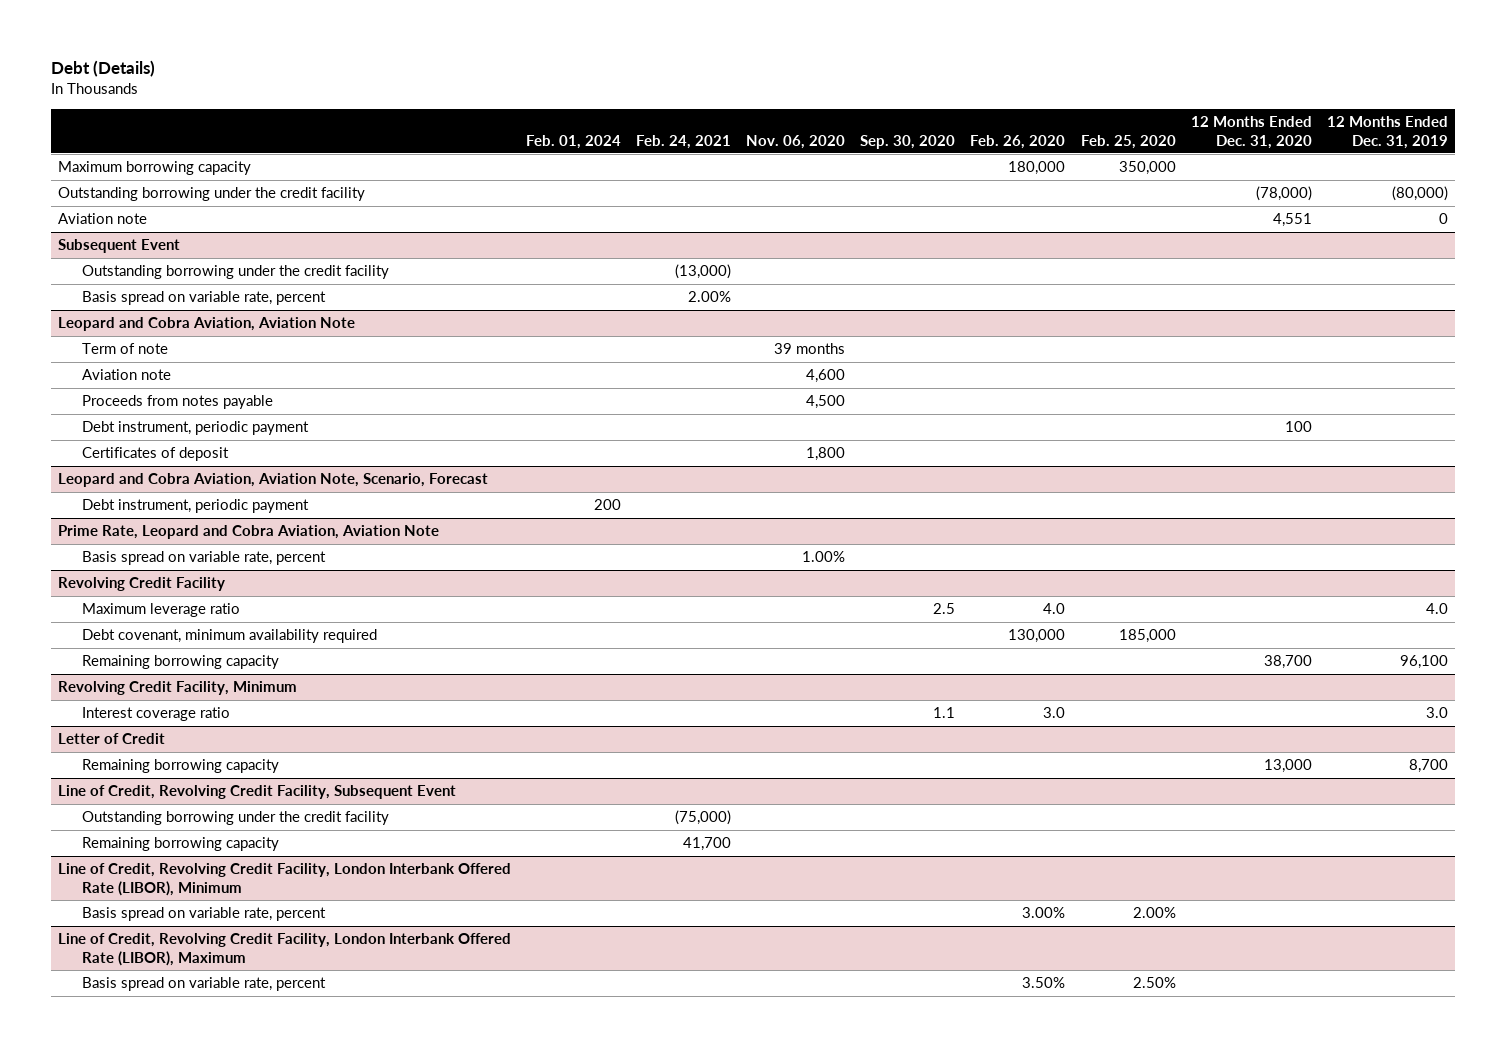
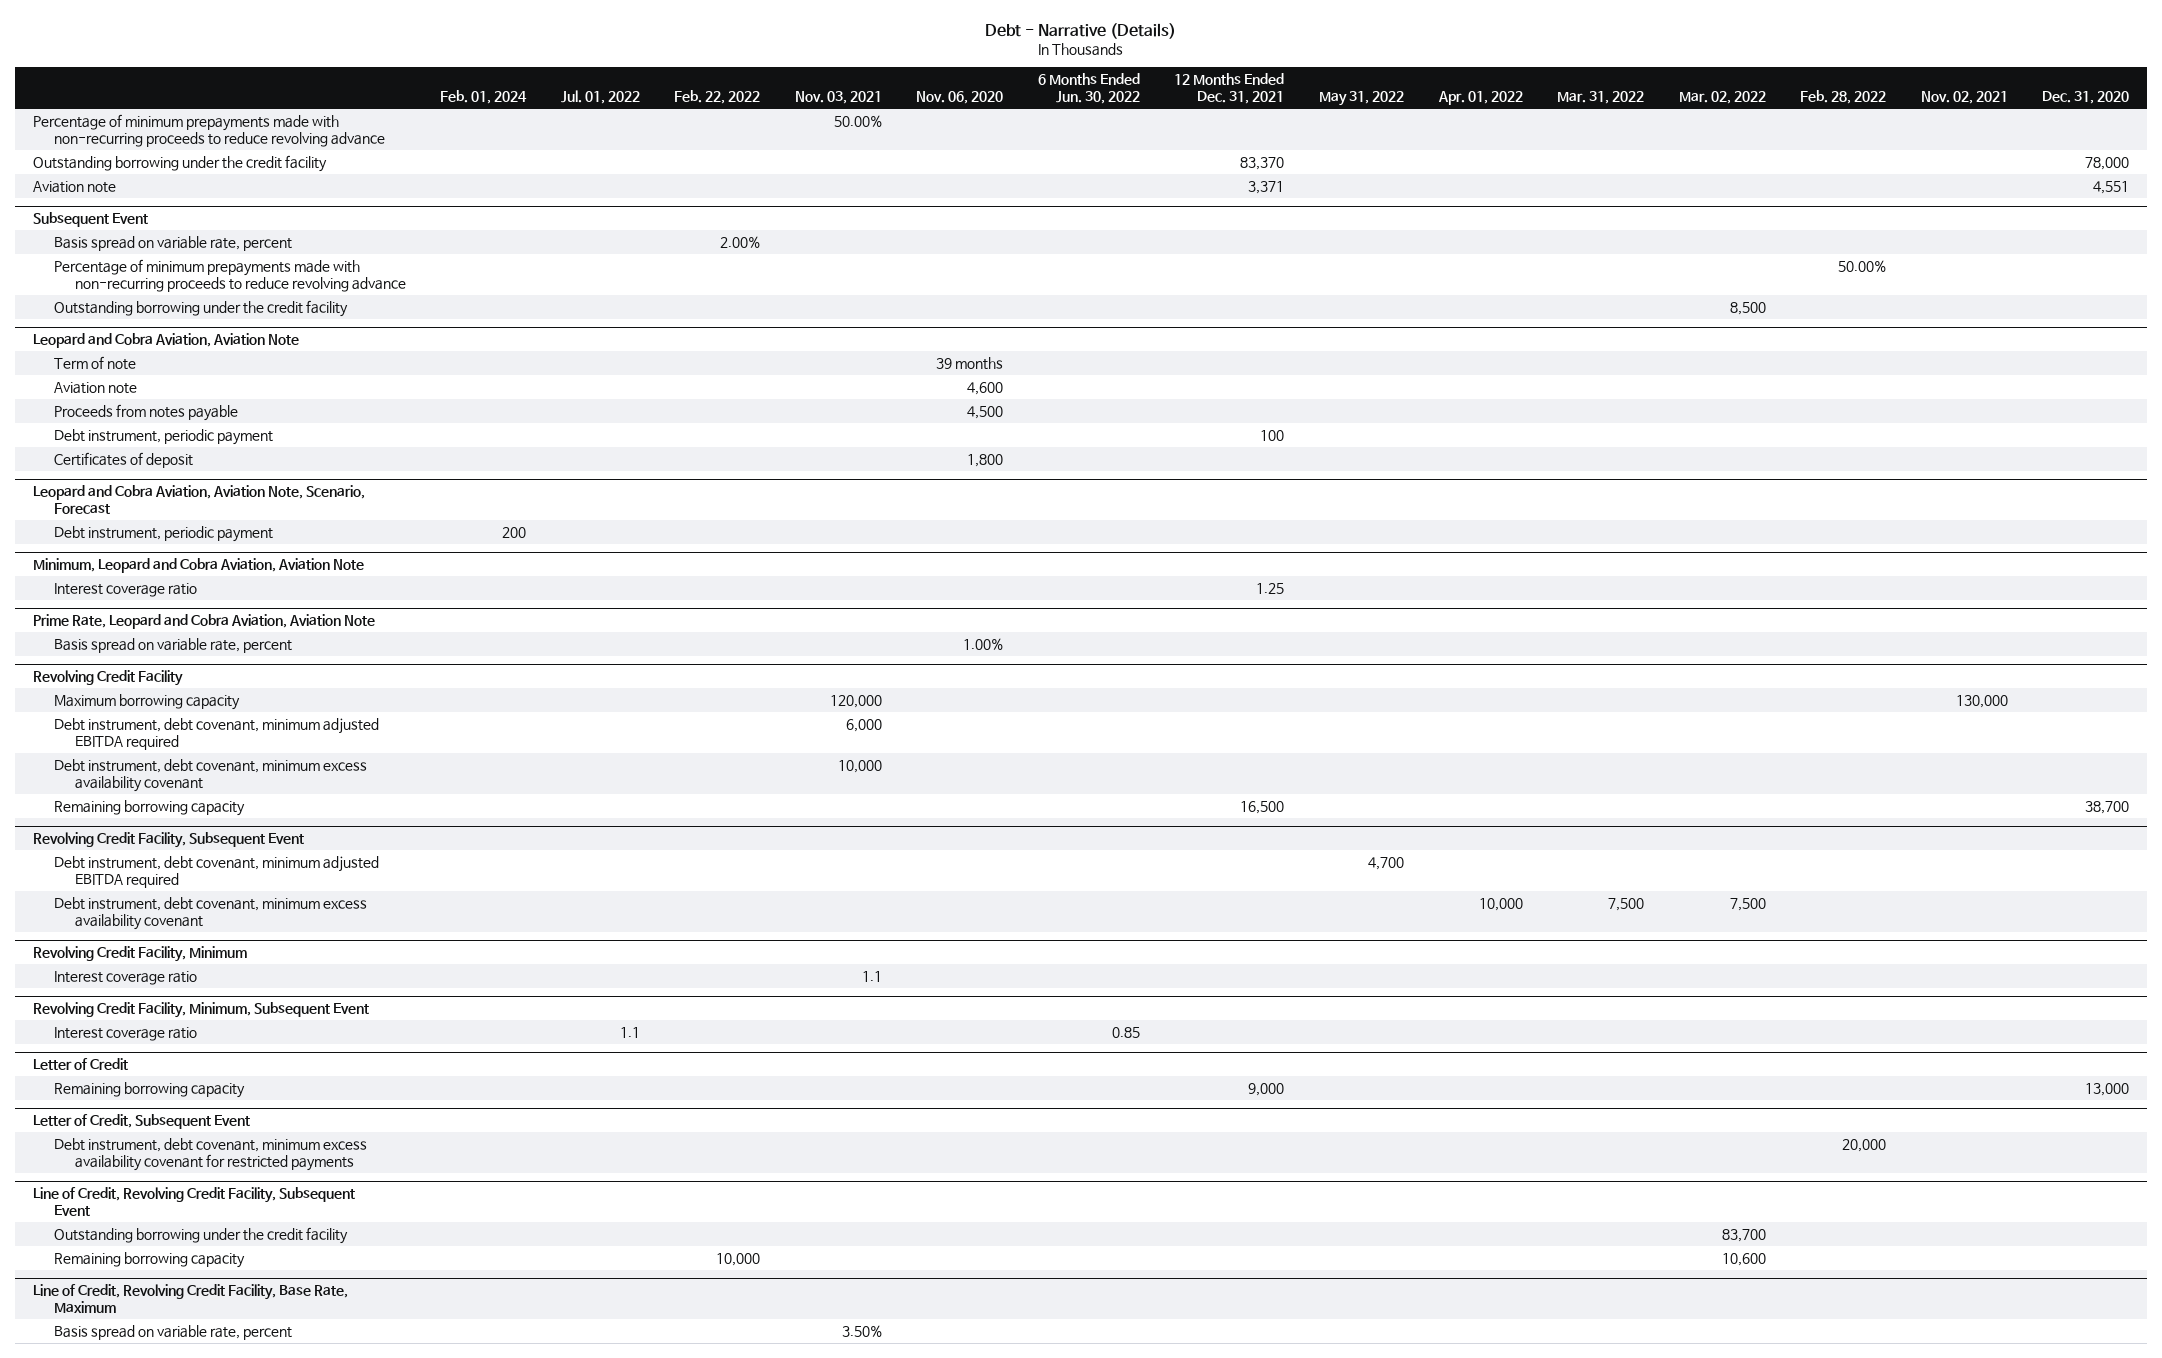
- Debt (Details)
+ Debt - Narrative (Details)
- | Feb. 01, 2024 | Feb. 24, 2021 | Nov. 06, 2020 | Sep. 30, 2020 | Feb. 26, 2020 | Feb. 25, 2020 | 12 Months Ended Dec. 31, 2020 | 12 Months Ended Dec. 31, 2019
+ | Feb. 01, 2024 | Jul. 01, 2022 | Feb. 22, 2022 | Nov. 03, 2021 | Nov. 06, 2020 | 6 Months Ended Jun. 30, 2022 | 12 Months Ended Dec. 31, 2021 | May 31, 2022 | Apr. 01, 2022 | Mar. 31, 2022 | Mar. 02, 2022 | Feb. 28, 2022 | Nov. 02, 2021 | Dec. 31, 2020
- Maximum borrowing capacity | | | | | 180,000 | 350,000 | |
+ Percentage of minimum prepayments made with non-recurring proceeds to reduce revolving advance | | | | 50.00% | | | | | | | | | |
@ Subsequent Event
+ Percentage of minimum prepayments made with non-recurring proceeds to reduce revolving advance | | | | | | | | | | | | 50.00% | |
moved down: Outstanding borrowing under the credit facility | | | | | | | | | | | 8,500 | | |
+ Minimum, Leopard and Cobra Aviation, Aviation Note
+ Interest coverage ratio | | | | | | | 1.25 | | | | | | |
@ Revolving Credit Facility
- Maximum leverage ratio | | | | 2.5 | 4.0 | | | 4.0
- Debt covenant, minimum availability required | | | | | 130,000 | 185,000 | |
+ Maximum borrowing capacity | | | | 120,000 | | | | | | | | | 130,000 |
+ Debt instrument, debt covenant, minimum adjusted EBITDA required | | | | 6,000 | | | | | | | | | |
+ Debt instrument, debt covenant, minimum excess availability covenant | | | | 10,000 | | | | | | | | | |
+ Revolving Credit Facility, Subsequent Event
+ Debt instrument, debt covenant, minimum adjusted EBITDA required | | | | | | | | 4,700 | | | | | |
+ Debt instrument, debt covenant, minimum excess availability covenant | | | | | | | | | 10,000 | 7,500 | 7,500 | | |
+ Revolving Credit Facility, Minimum, Subsequent Event
+ Interest coverage ratio | | 1.1 | | | | 0.85 | | | | | | | |
+ Letter of Credit, Subsequent Event
+ Debt instrument, debt covenant, minimum excess availability covenant for restricted payments | | | | | | | | | | | | 20,000 | |
- Line of Credit, Revolving Credit Facility, London Interbank Offered Rate (LIBOR), Minimum
- Basis spread on variable rate, percent | | | | | 3.00% | 2.00% | |
- Line of Credit, Revolving Credit Facility, London Interbank Offered Rate (LIBOR), Maximum
+ Line of Credit, Revolving Credit Facility, Base Rate, Maximum

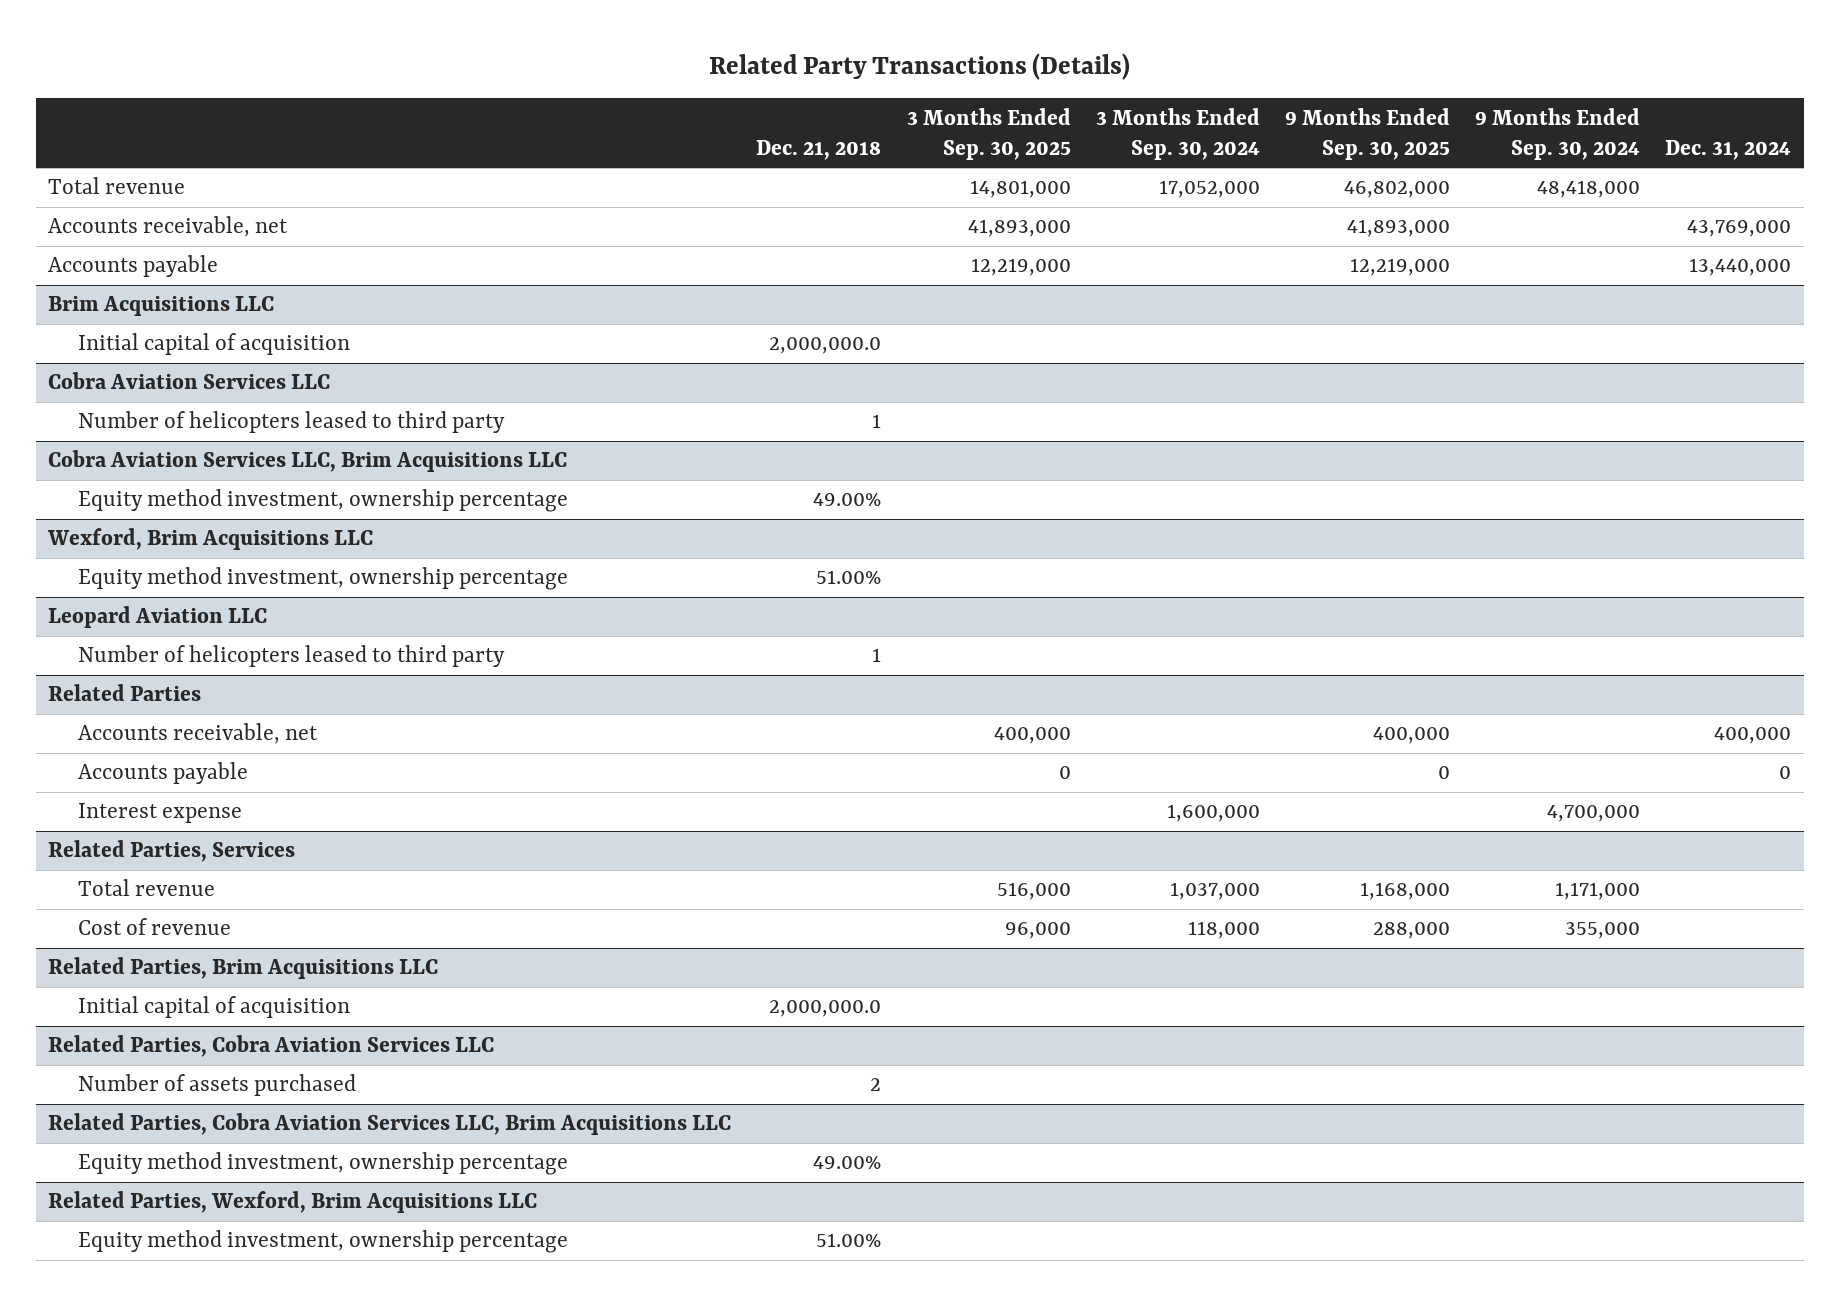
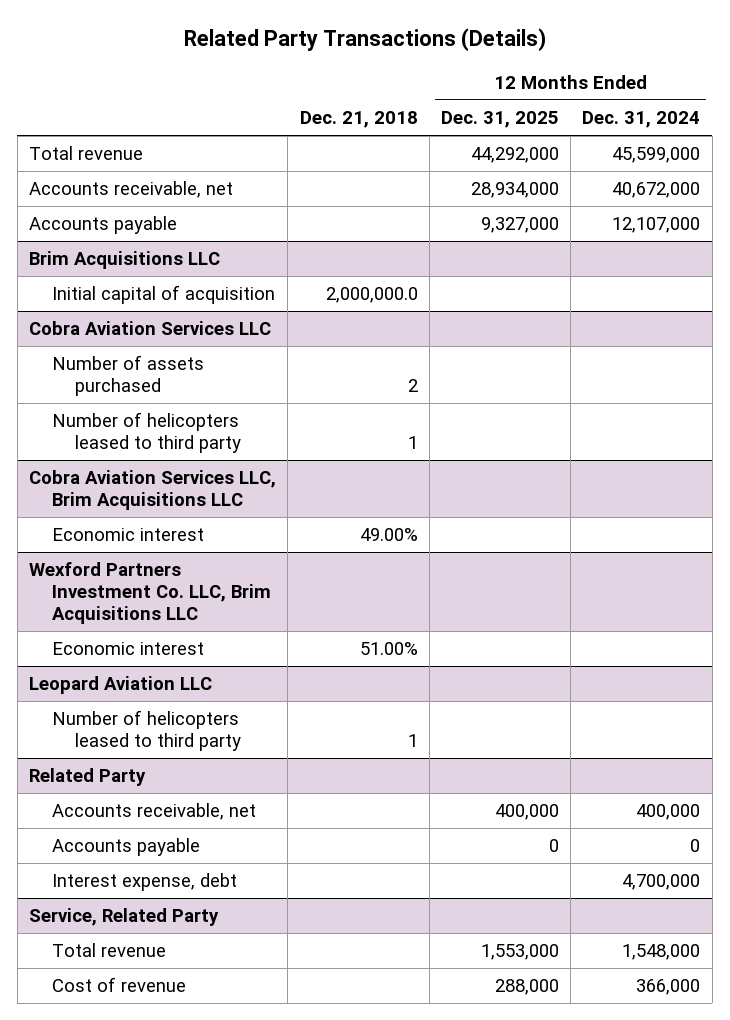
- | Dec. 21, 2018 | 3 Months Ended Sep. 30, 2025 | 3 Months Ended Sep. 30, 2024 | 9 Months Ended Sep. 30, 2025 | 9 Months Ended Sep. 30, 2024 | Dec. 31, 2024
+ | Dec. 21, 2018 | 12 Months Ended Dec. 31, 2025 | 12 Months Ended Dec. 31, 2024
@ Cobra Aviation Services LLC
+ Number of assets purchased | 2 | |
@ Cobra Aviation Services LLC, Brim Acquisitions LLC
- Equity method investment, ownership percentage | 49.00% | | | | |
- Wexford, Brim Acquisitions LLC
- Equity method investment, ownership percentage | 51.00% | | | | |
@ Cobra Aviation Services LLC, Brim Acquisitions LLC
+ Economic interest | 49.00% | |
+ Wexford Partners Investment Co. LLC, Brim Acquisitions LLC
+ Economic interest | 51.00% | |
- Related Parties
+ Related Party
- Interest expense | | | 1,600,000 | | 4,700,000 |
- Related Parties, Services
- Total revenue | | 516,000 | 1,037,000 | 1,168,000 | 1,171,000 |
- Cost of revenue | | 96,000 | 118,000 | 288,000 | 355,000 |
- Related Parties, Brim Acquisitions LLC
- Initial capital of acquisition | 2,000,000.0 | | | | |
- Related Parties, Cobra Aviation Services LLC
- Number of assets purchased | 2 | | | | |
- Related Parties, Cobra Aviation Services LLC, Brim Acquisitions LLC
- Equity method investment, ownership percentage | 49.00% | | | | |
- Related Parties, Wexford, Brim Acquisitions LLC
- Equity method investment, ownership percentage | 51.00% | | | | |
+ Interest expense, debt | | | 4,700,000
+ Service, Related Party
+ Total revenue | | 1,553,000 | 1,548,000
+ Cost of revenue | | 288,000 | 366,000

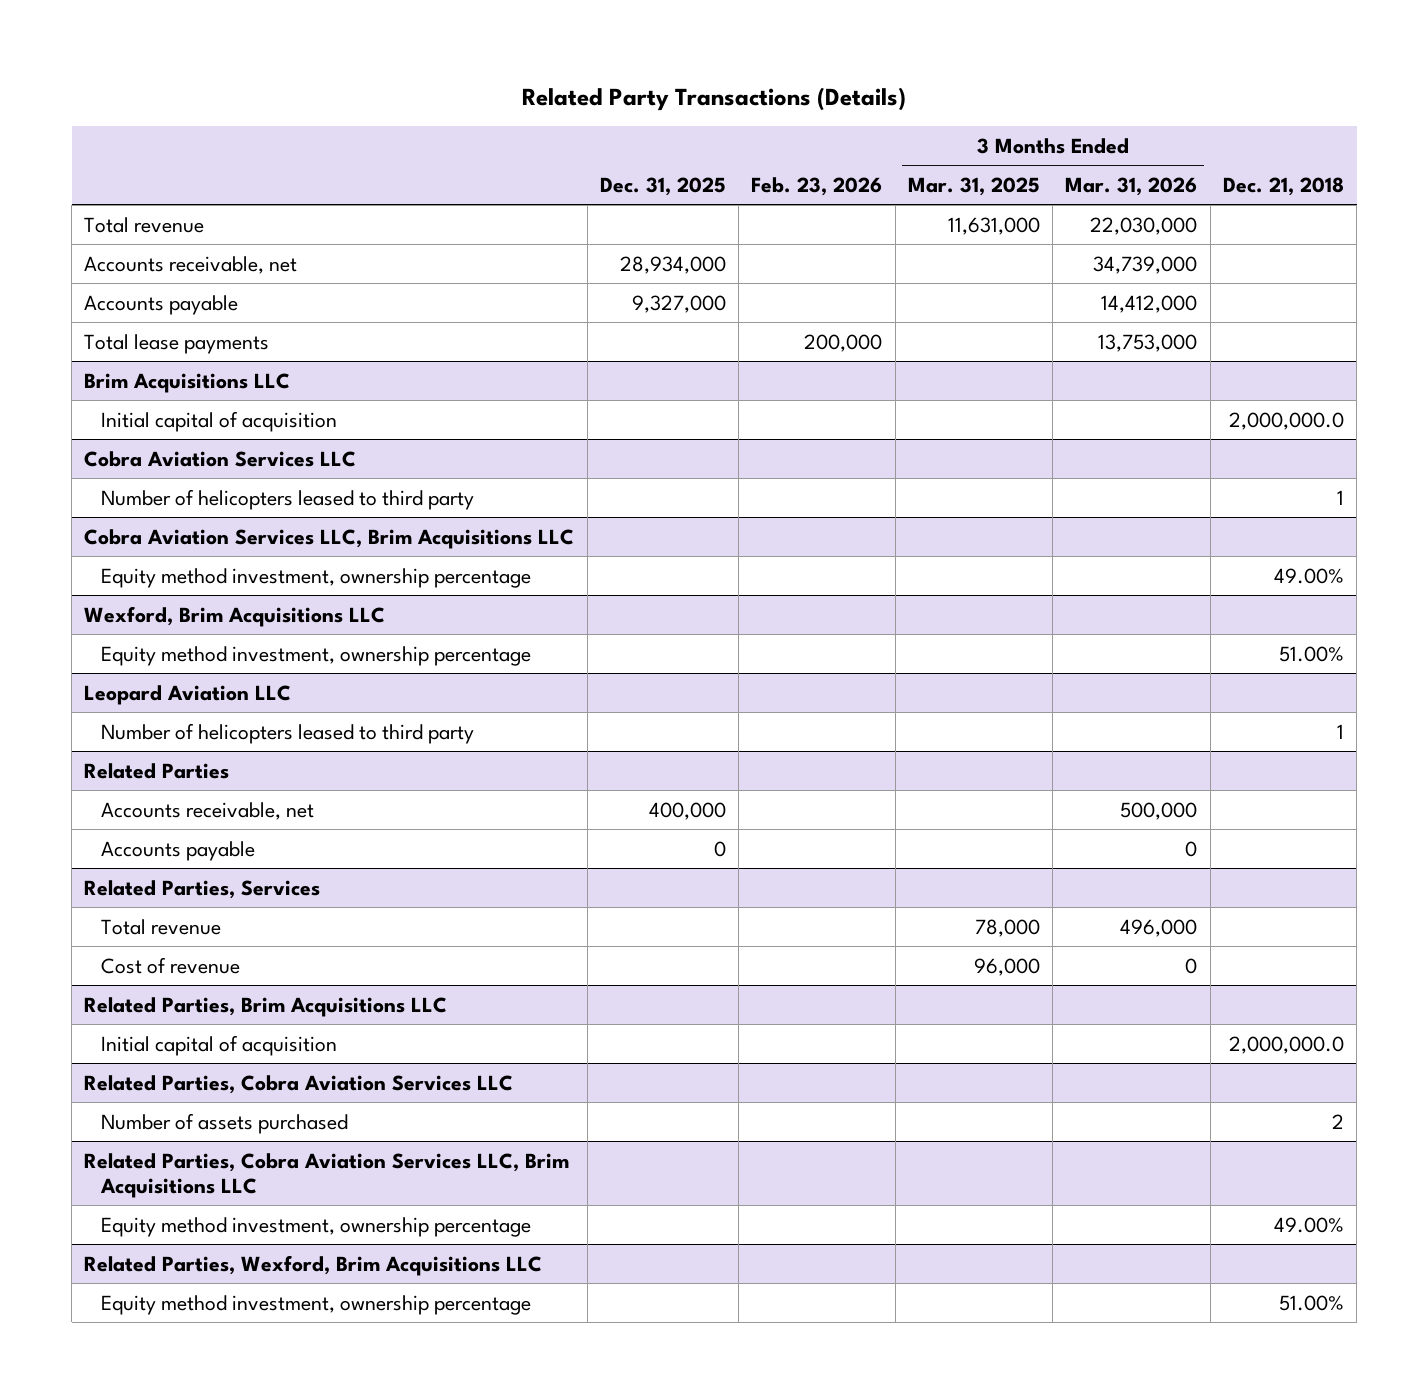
- | Dec. 21, 2018 | 12 Months Ended Dec. 31, 2025 | 12 Months Ended Dec. 31, 2024
+ | Dec. 31, 2025 | Feb. 23, 2026 | 3 Months Ended Mar. 31, 2025 | 3 Months Ended Mar. 31, 2026 | Dec. 21, 2018
+ Total lease payments | | 200,000 | | 13,753,000 |
@ Cobra Aviation Services LLC
- Number of assets purchased | 2 | |
@ Cobra Aviation Services LLC, Brim Acquisitions LLC
- Economic interest | 49.00% | |
- Wexford Partners Investment Co. LLC, Brim Acquisitions LLC
- Economic interest | 51.00% | |
@ Cobra Aviation Services LLC, Brim Acquisitions LLC
+ Equity method investment, ownership percentage | | | | | 49.00%
+ Wexford, Brim Acquisitions LLC
+ Equity method investment, ownership percentage | | | | | 51.00%
- Related Party
+ Related Parties
- Interest expense, debt | | | 4,700,000
- Service, Related Party
- Total revenue | | 1,553,000 | 1,548,000
- Cost of revenue | | 288,000 | 366,000
+ Related Parties, Services
+ Total revenue | | | 78,000 | 496,000 |
+ Cost of revenue | | | 96,000 | 0 |
+ Related Parties, Brim Acquisitions LLC
+ Initial capital of acquisition | | | | | 2,000,000.0
+ Related Parties, Cobra Aviation Services LLC
+ Number of assets purchased | | | | | 2
+ Related Parties, Cobra Aviation Services LLC, Brim Acquisitions LLC
+ Equity method investment, ownership percentage | | | | | 49.00%
+ Related Parties, Wexford, Brim Acquisitions LLC
+ Equity method investment, ownership percentage | | | | | 51.00%

